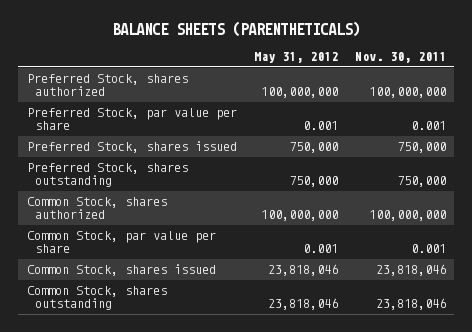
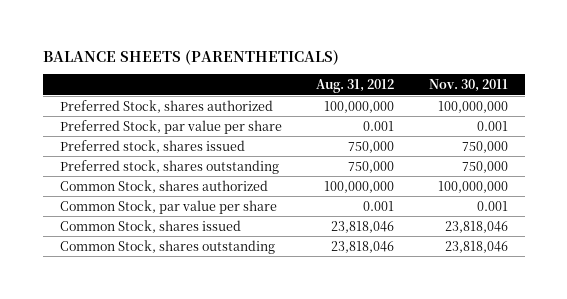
- | May 31, 2012 | Nov. 30, 2011
+ | Aug. 31, 2012 | Nov. 30, 2011
- Preferred Stock, shares issued | 750,000 | 750,000
- Preferred Stock, shares outstanding | 750,000 | 750,000
+ Preferred stock, shares issued | 750,000 | 750,000
+ Preferred stock, shares outstanding | 750,000 | 750,000

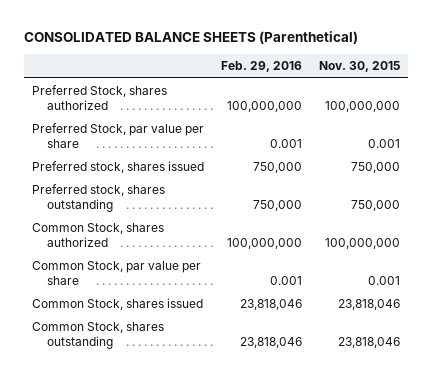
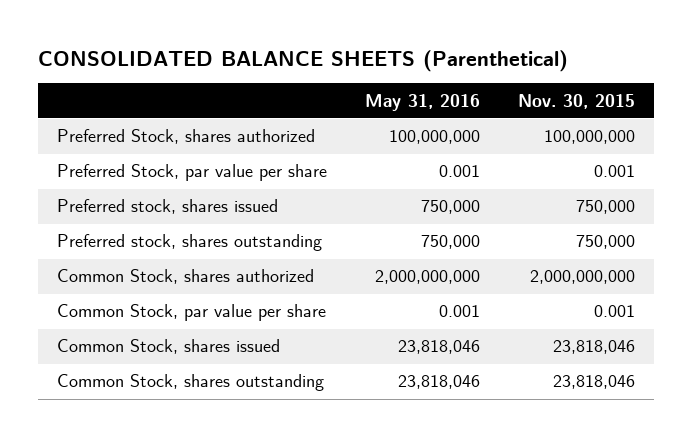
- | Feb. 29, 2016 | Nov. 30, 2015
+ | May 31, 2016 | Nov. 30, 2015
- Common Stock, shares authorized | 100,000,000 | 100,000,000
+ Common Stock, shares authorized | 2,000,000,000 | 2,000,000,000

